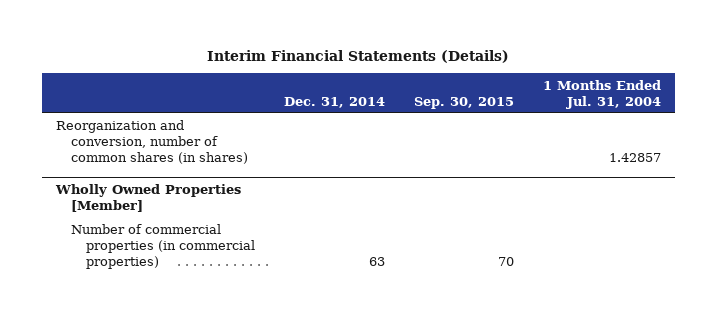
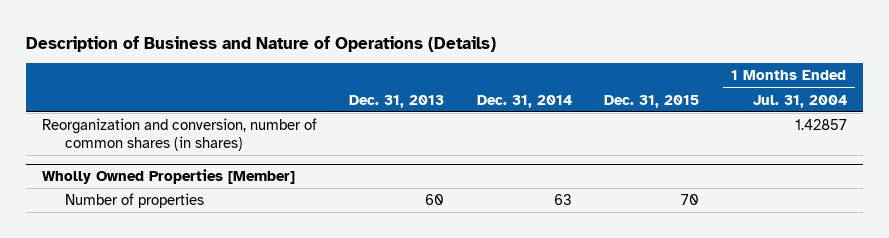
- Interim Financial Statements (Details)
+ Description of Business and Nature of Operations (Details)
- | Dec. 31, 2014 | Sep. 30, 2015 | 1 Months Ended Jul. 31, 2004
+ | Dec. 31, 2013 | Dec. 31, 2014 | Dec. 31, 2015 | 1 Months Ended Jul. 31, 2004
@ Wholly Owned Properties [Member]
- Number of commercial properties (in commercial properties) | 63 | 70 |
+ Number of properties | 60 | 63 | 70 |

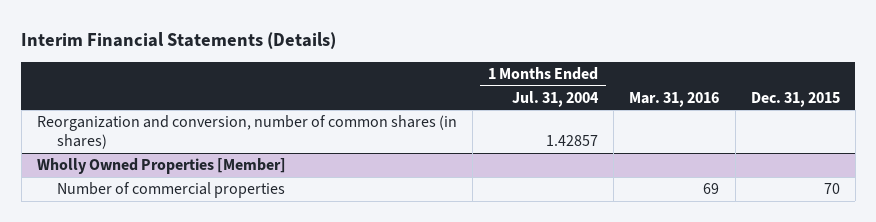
- Description of Business and Nature of Operations (Details)
+ Interim Financial Statements (Details)
- | Dec. 31, 2013 | Dec. 31, 2014 | Dec. 31, 2015 | 1 Months Ended Jul. 31, 2004
+ | 1 Months Ended Jul. 31, 2004 | Mar. 31, 2016 | Dec. 31, 2015
@ Wholly Owned Properties [Member]
- Number of properties | 60 | 63 | 70 |
+ Number of commercial properties | | 69 | 70

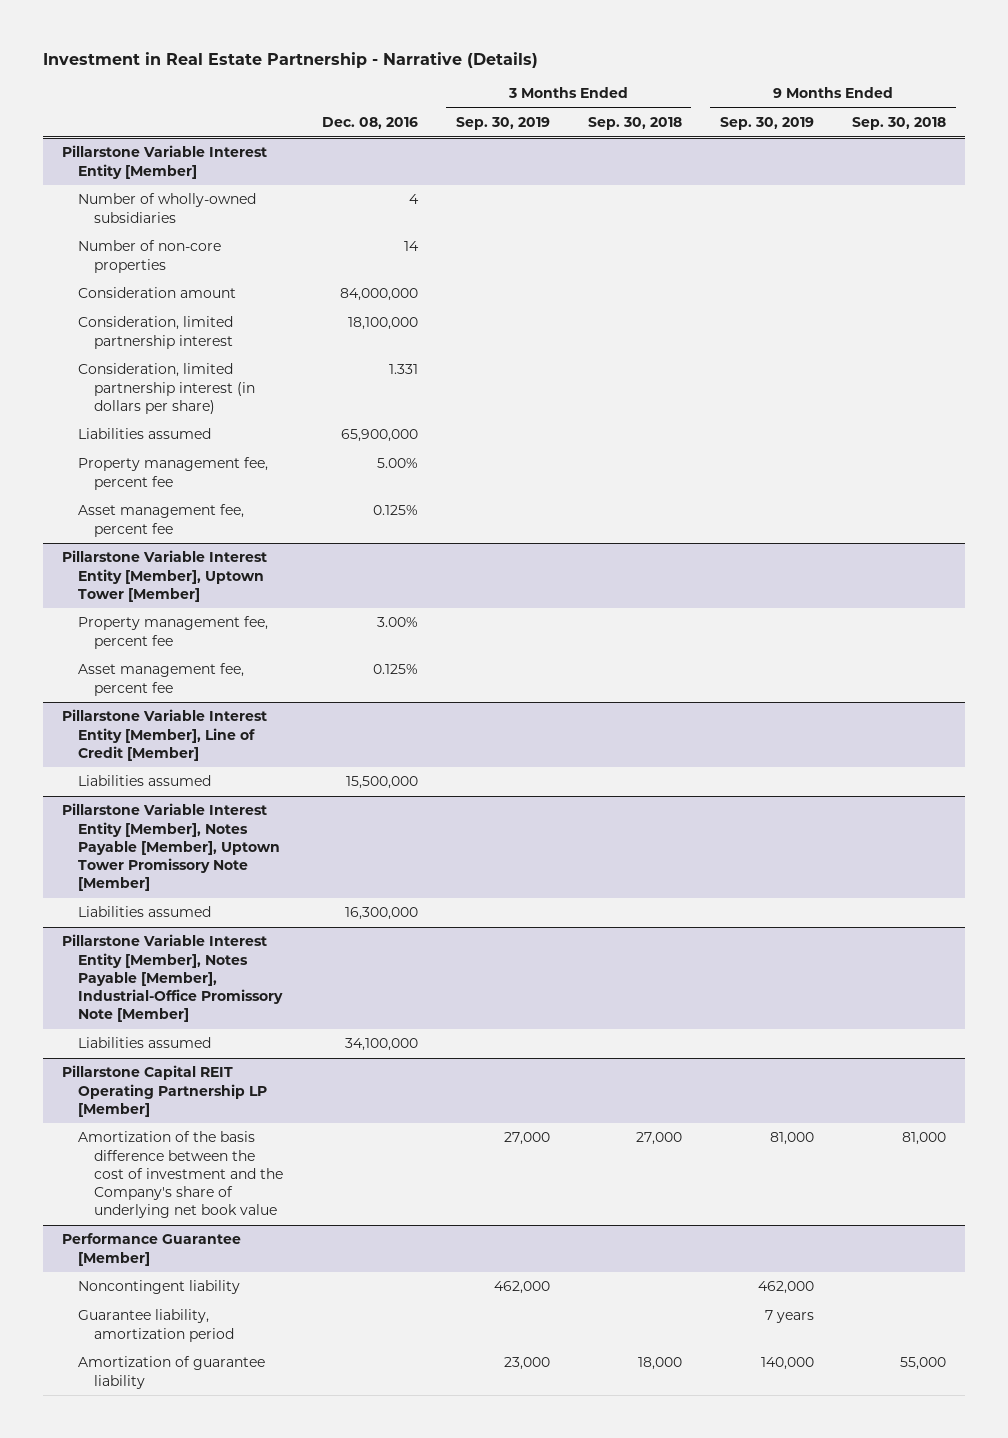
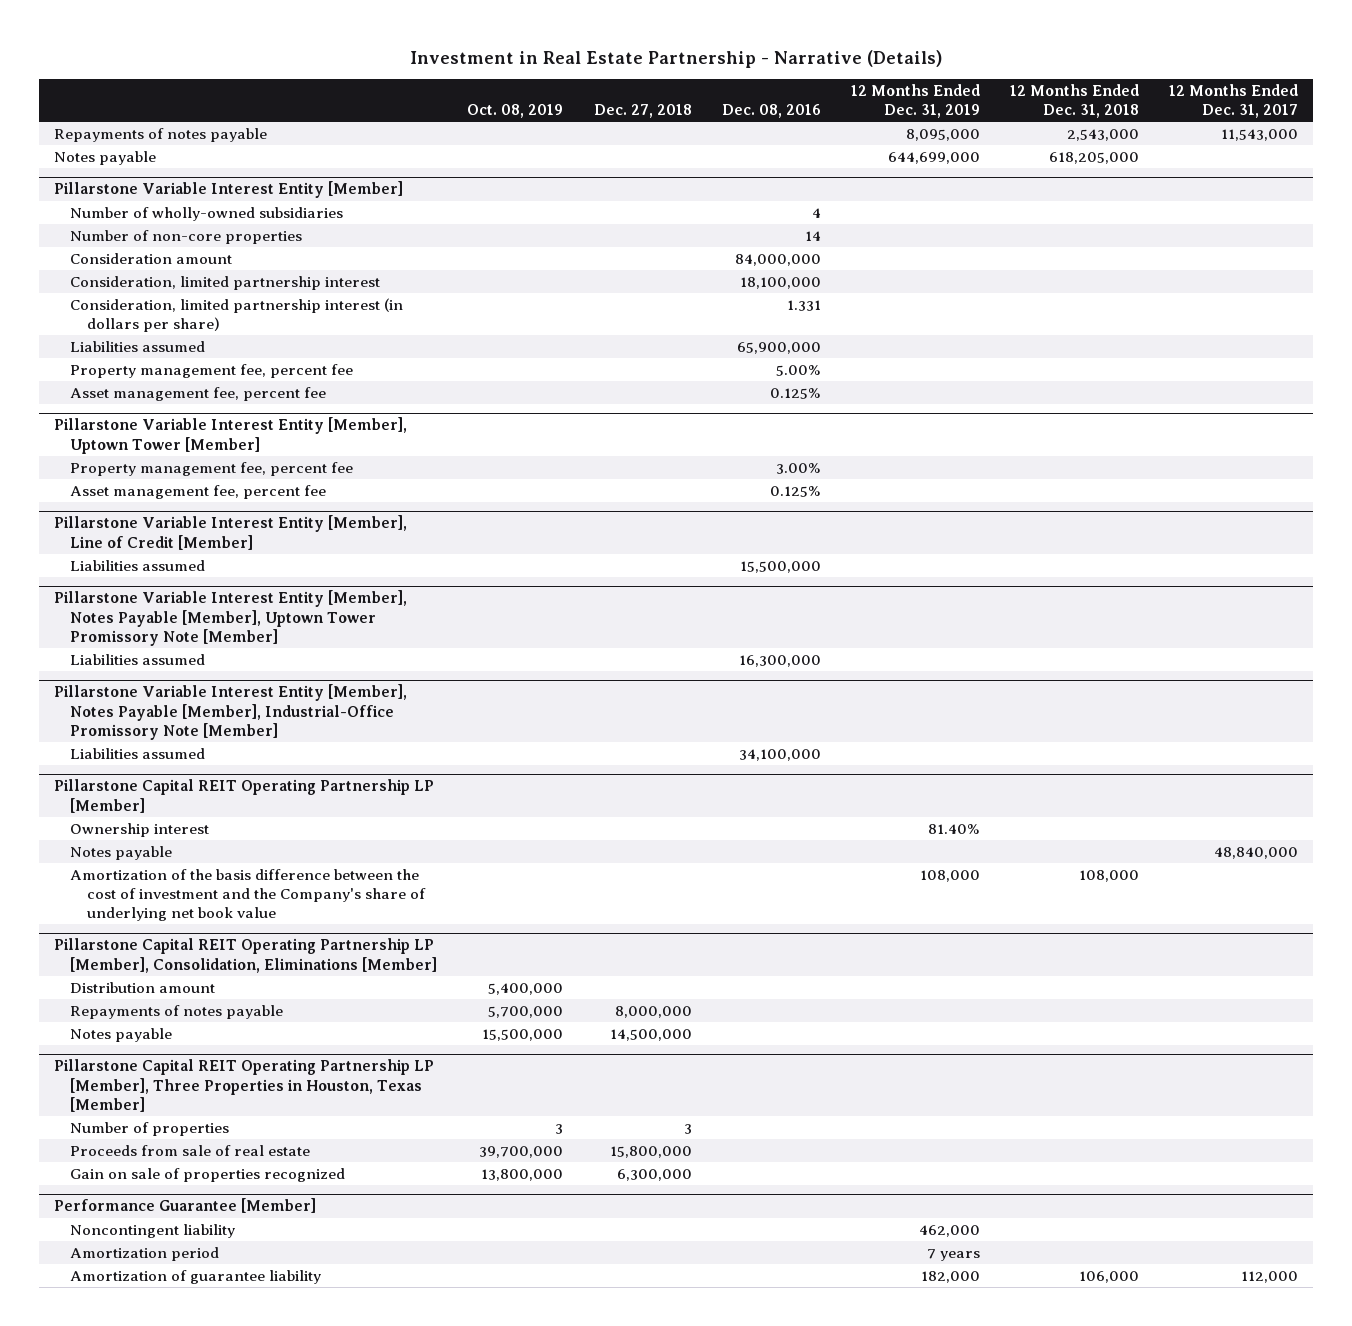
- | Dec. 08, 2016 | 3 Months Ended Sep. 30, 2019 | 3 Months Ended Sep. 30, 2018 | 9 Months Ended Sep. 30, 2019 | 9 Months Ended Sep. 30, 2018
+ | Oct. 08, 2019 | Dec. 27, 2018 | Dec. 08, 2016 | 12 Months Ended Dec. 31, 2019 | 12 Months Ended Dec. 31, 2018 | 12 Months Ended Dec. 31, 2017
+ Repayments of notes payable | | | | 8,095,000 | 2,543,000 | 11,543,000
+ Notes payable | | | | 644,699,000 | 618,205,000 |
@ Pillarstone Capital REIT Operating Partnership LP [Member]
+ Ownership interest | | | | 81.40% | |
+ Notes payable | | | | | | 48,840,000
+ Pillarstone Capital REIT Operating Partnership LP [Member], Consolidation, Eliminations [Member]
+ Distribution amount | 5,400,000 | | | | |
+ Repayments of notes payable | 5,700,000 | 8,000,000 | | | |
+ Notes payable | 15,500,000 | 14,500,000 | | | |
+ Pillarstone Capital REIT Operating Partnership LP [Member], Three Properties in Houston, Texas [Member]
+ Number of properties | 3 | 3 | | | |
+ Proceeds from sale of real estate | 39,700,000 | 15,800,000 | | | |
+ Gain on sale of properties recognized | 13,800,000 | 6,300,000 | | | |
@ Performance Guarantee [Member]
- Guarantee liability, amortization period | | | | 7 years |
+ Amortization period | | | | 7 years | |

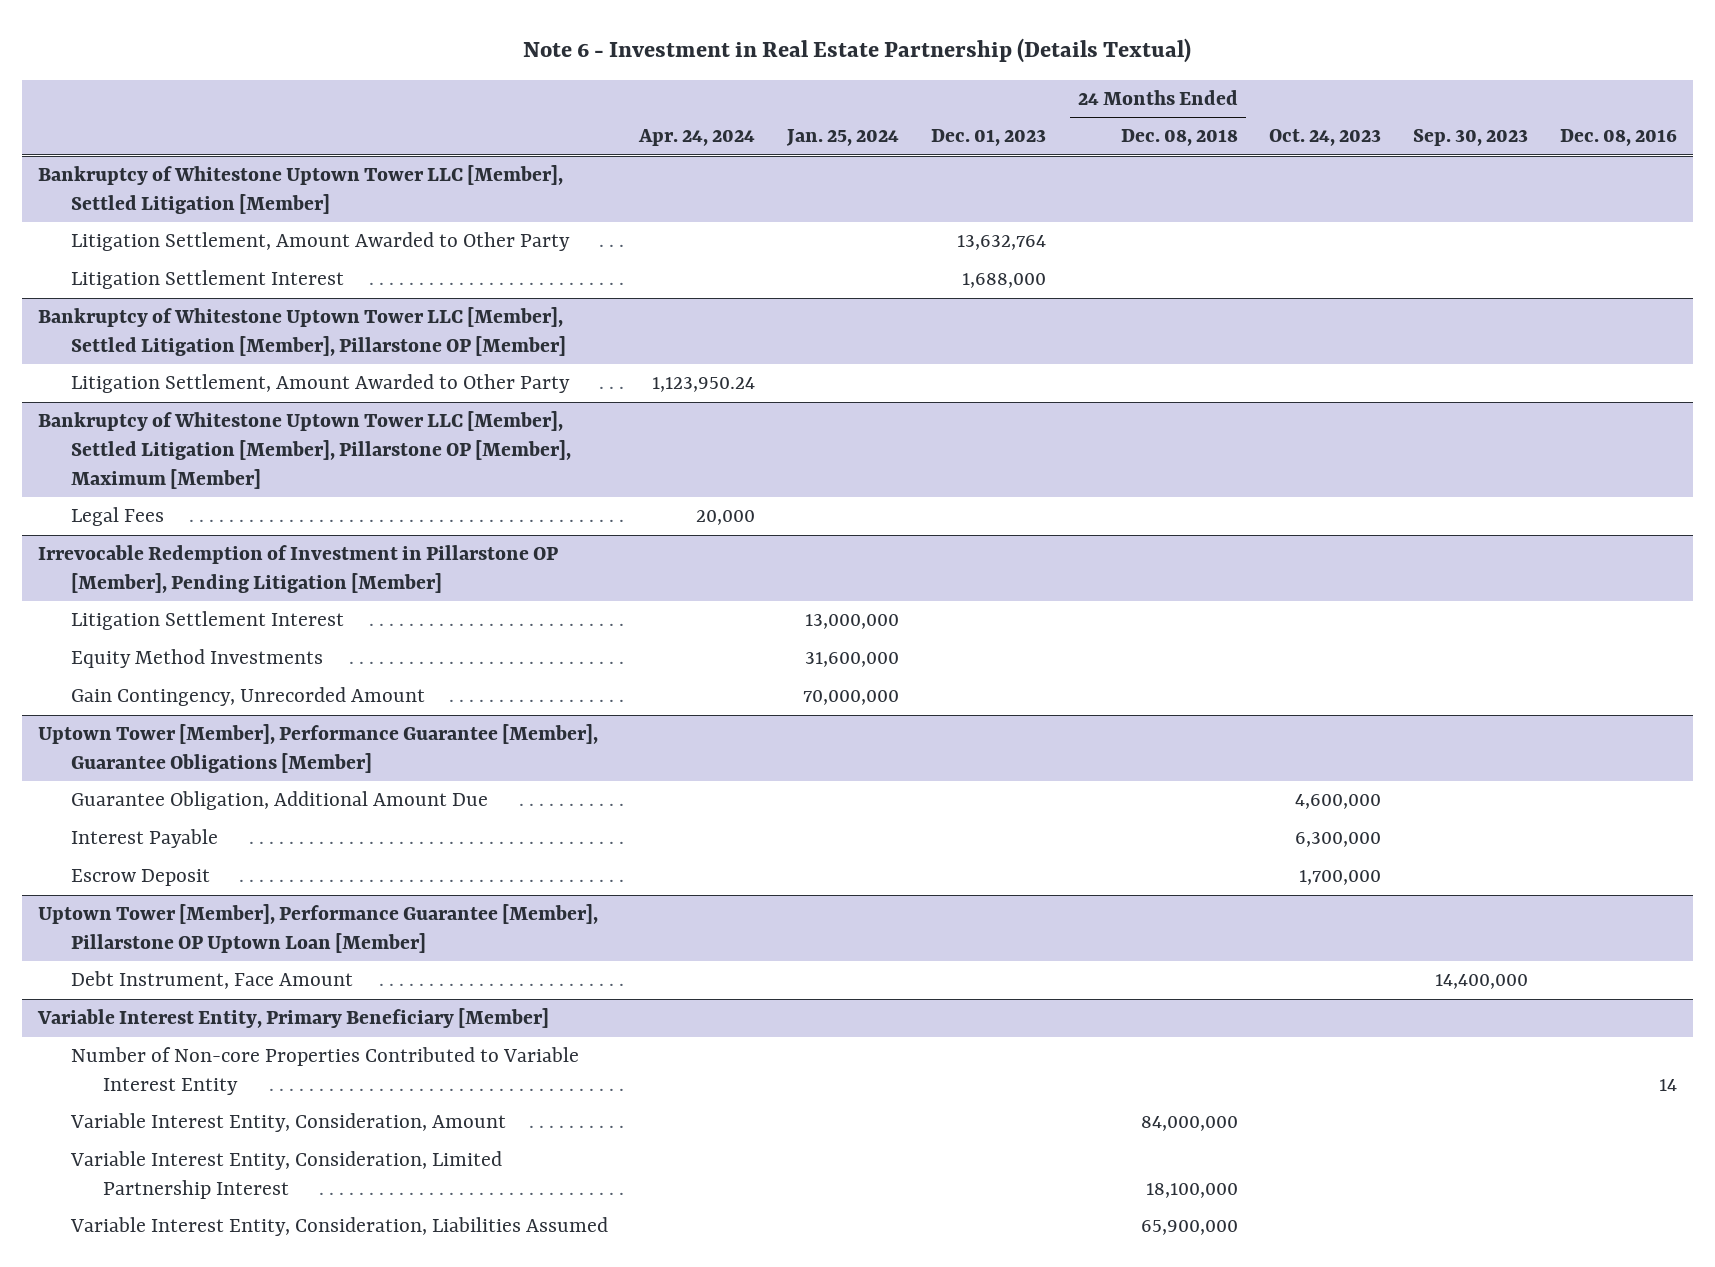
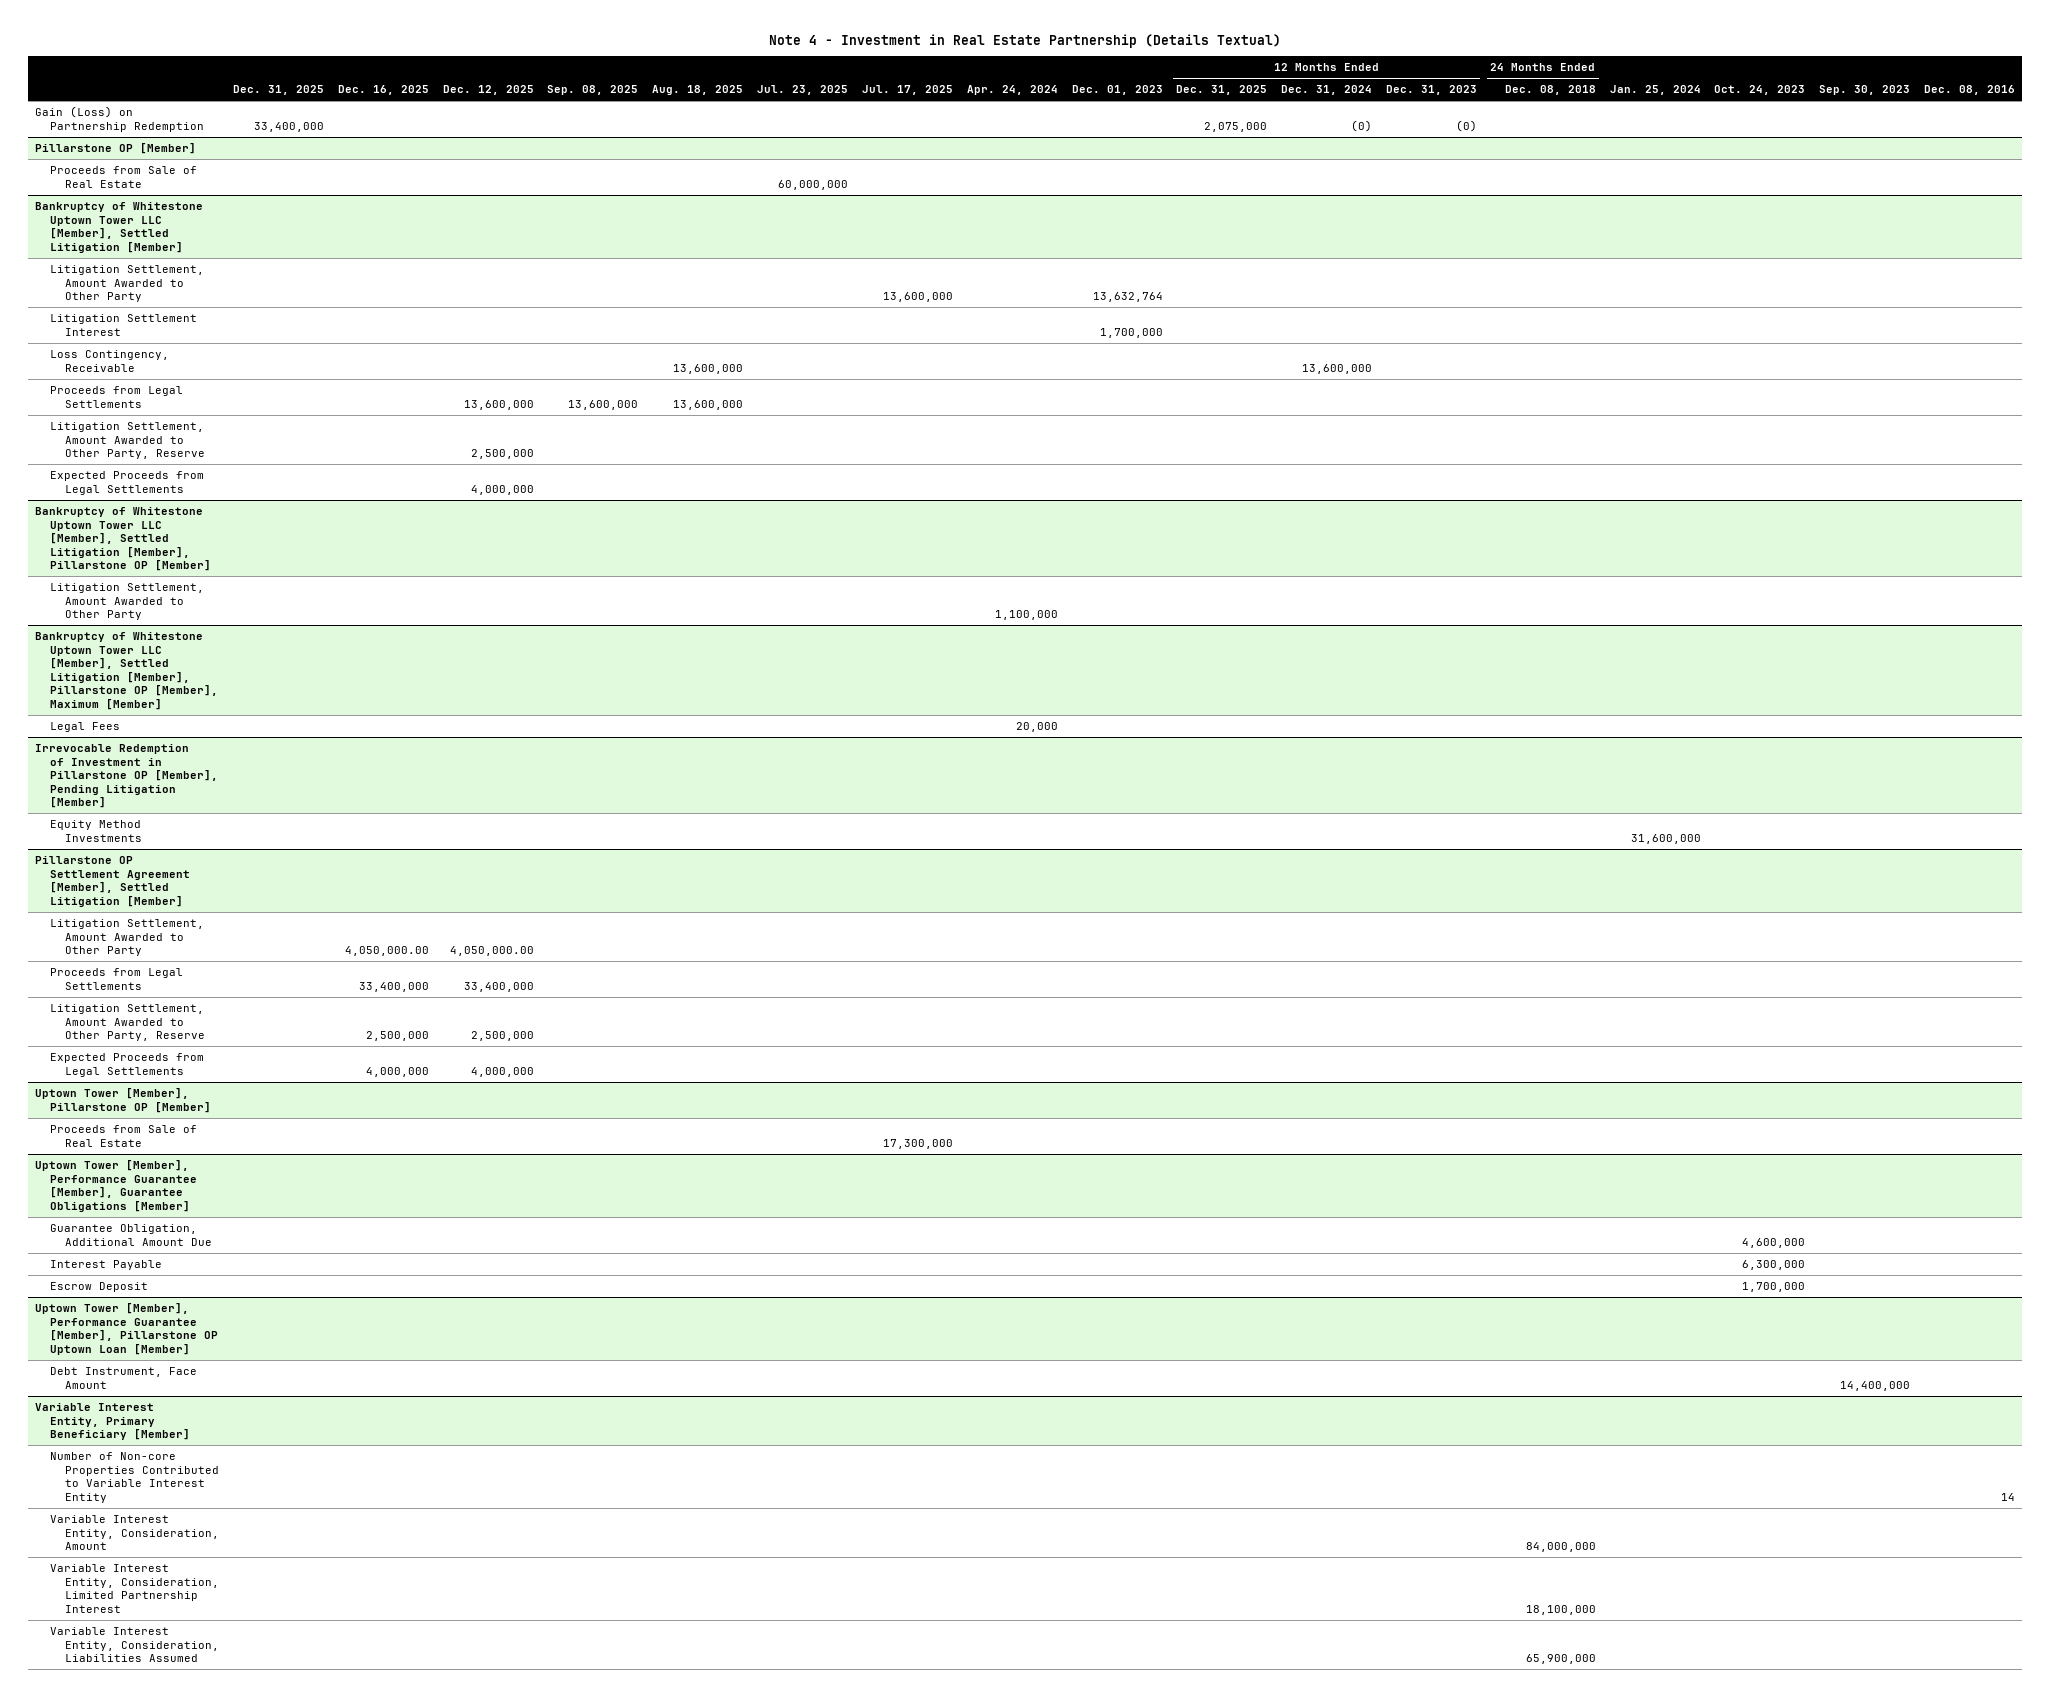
- Note 6 - Investment in Real Estate Partnership (Details Textual)
+ Note 4 - Investment in Real Estate Partnership (Details Textual)
- | Apr. 24, 2024 | Jan. 25, 2024 | Dec. 01, 2023 | 24 Months Ended Dec. 08, 2018 | Oct. 24, 2023 | Sep. 30, 2023 | Dec. 08, 2016
+ | Dec. 31, 2025 | Dec. 16, 2025 | Dec. 12, 2025 | Sep. 08, 2025 | Aug. 18, 2025 | Jul. 23, 2025 | Jul. 17, 2025 | Apr. 24, 2024 | Dec. 01, 2023 | 12 Months Ended Dec. 31, 2025 | 12 Months Ended Dec. 31, 2024 | 12 Months Ended Dec. 31, 2023 | 24 Months Ended Dec. 08, 2018 | Jan. 25, 2024 | Oct. 24, 2023 | Sep. 30, 2023 | Dec. 08, 2016
+ Gain (Loss) on Partnership Redemption | 33,400,000 | | | | | | | | | 2,075,000 | (0) | (0) | | | | |
+ Pillarstone OP [Member]
+ Proceeds from Sale of Real Estate | | | | | | 60,000,000 | | | | | | | | | | |
@ Bankruptcy of Whitestone Uptown Tower LLC [Member], Settled Litigation [Member]
- Litigation Settlement Interest | | | 1,688,000 | | | |
+ Litigation Settlement Interest | | | | | | | | | 1,700,000 | | | | | | | |
+ Loss Contingency, Receivable | | | | | 13,600,000 | | | | | | 13,600,000 | | | | | |
+ Proceeds from Legal Settlements | | | 13,600,000 | 13,600,000 | 13,600,000 | | | | | | | | | | | |
+ Litigation Settlement, Amount Awarded to Other Party, Reserve | | | 2,500,000 | | | | | | | | | | | | | |
+ Expected Proceeds from Legal Settlements | | | 4,000,000 | | | | | | | | | | | | | |
@ Bankruptcy of Whitestone Uptown Tower LLC [Member], Settled Litigation [Member], Pillarstone OP [Member]
- Litigation Settlement, Amount Awarded to Other Party | 1,123,950.24 | | | | | |
+ Litigation Settlement, Amount Awarded to Other Party | | | | | | | | 1,100,000 | | | | | | | | |
@ Irrevocable Redemption of Investment in Pillarstone OP [Member], Pending Litigation [Member]
- Litigation Settlement Interest | | 13,000,000 | | | | |
- Gain Contingency, Unrecorded Amount | | 70,000,000 | | | | |
+ Pillarstone OP Settlement Agreement [Member], Settled Litigation [Member]
+ Litigation Settlement, Amount Awarded to Other Party | | 4,050,000.00 | 4,050,000.00 | | | | | | | | | | | | | |
+ Proceeds from Legal Settlements | | 33,400,000 | 33,400,000 | | | | | | | | | | | | | |
+ Litigation Settlement, Amount Awarded to Other Party, Reserve | | 2,500,000 | 2,500,000 | | | | | | | | | | | | | |
+ Expected Proceeds from Legal Settlements | | 4,000,000 | 4,000,000 | | | | | | | | | | | | | |
+ Uptown Tower [Member], Pillarstone OP [Member]
+ Proceeds from Sale of Real Estate | | | | | | | 17,300,000 | | | | | | | | | |

